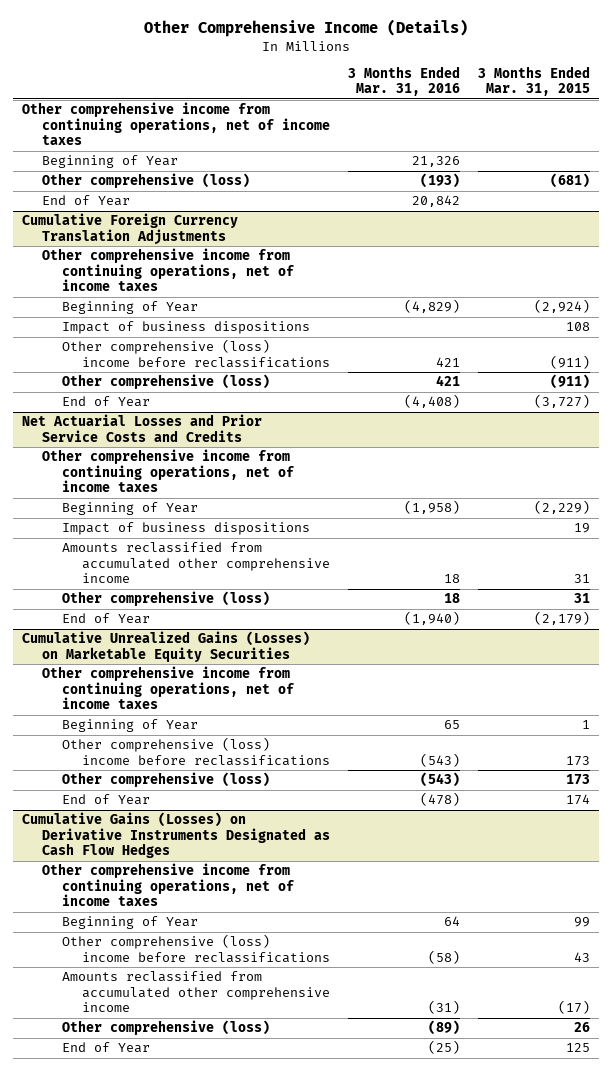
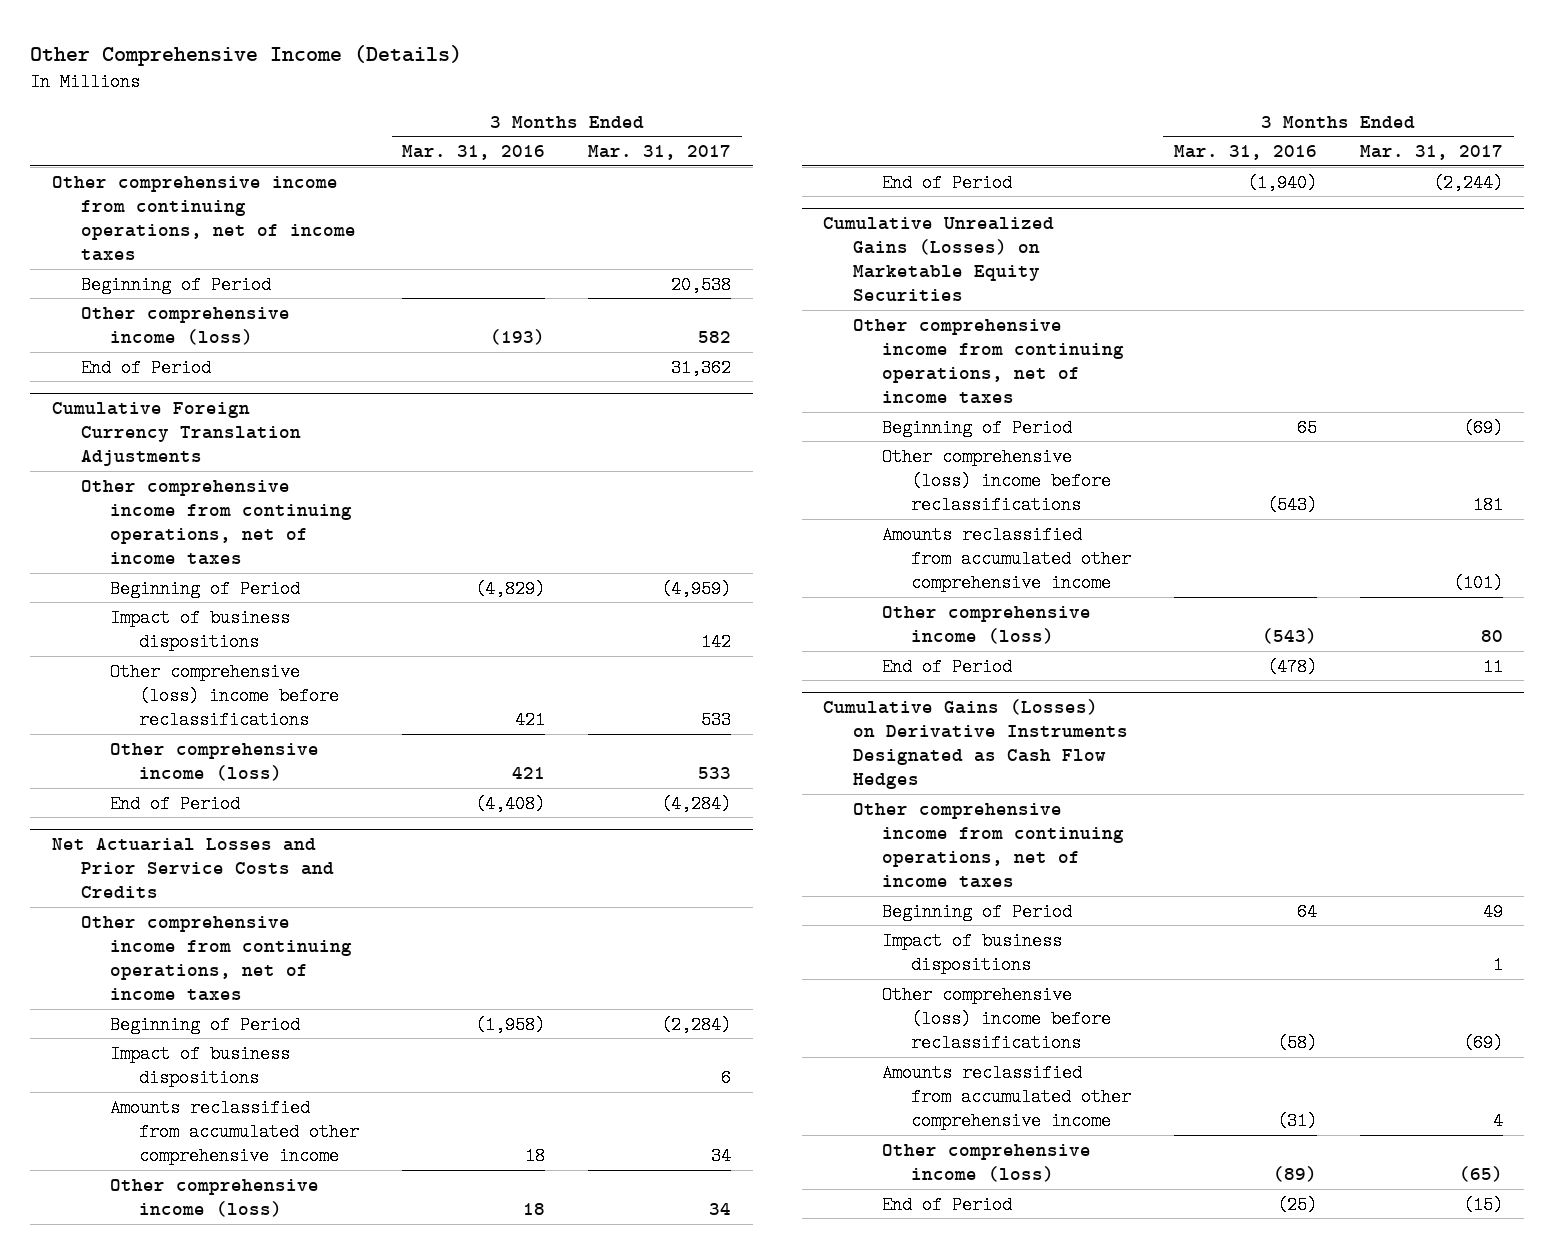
- | 3 Months Ended Mar. 31, 2016 | 3 Months Ended Mar. 31, 2015
+ | 3 Months Ended Mar. 31, 2016 | 3 Months Ended Mar. 31, 2017
- Beginning of Year | 21,326 |
- Other comprehensive (loss) | (193) | (681)
- End of Year | 20,842 |
+ Beginning of Period | | 20,538
+ Other comprehensive income (loss) | (193) | 582
+ End of Period | | 31,362
@ Cumulative Foreign Currency Translation Adjustments
- Beginning of Year | (4,829) | (2,924)
+ Beginning of Period | (4,829) | (4,959)
- Other comprehensive (loss) | 421 | (911)
- End of Year | (4,408) | (3,727)
+ Other comprehensive income (loss) | 421 | 533
+ End of Period | (4,408) | (4,284)
@ Net Actuarial Losses and Prior Service Costs and Credits
- Beginning of Year | (1,958) | (2,229)
+ Beginning of Period | (1,958) | (2,284)
- Other comprehensive (loss) | 18 | 31
- End of Year | (1,940) | (2,179)
+ Other comprehensive income (loss) | 18 | 34
+ End of Period | (1,940) | (2,244)
@ Cumulative Unrealized Gains (Losses) on Marketable Equity Securities
- Beginning of Year | 65 | 1
+ Beginning of Period | 65 | (69)
- Other comprehensive (loss) | (543) | 173
- End of Year | (478) | 174
+ Amounts reclassified from accumulated other comprehensive income | | (101)
+ Other comprehensive income (loss) | (543) | 80
+ End of Period | (478) | 11
@ Cumulative Gains (Losses) on Derivative Instruments Designated as Cash Flow Hedges
- Beginning of Year | 64 | 99
+ Beginning of Period | 64 | 49
+ Impact of business dispositions | | 1
- Other comprehensive (loss) | (89) | 26
- End of Year | (25) | 125
+ Other comprehensive income (loss) | (89) | (65)
+ End of Period | (25) | (15)

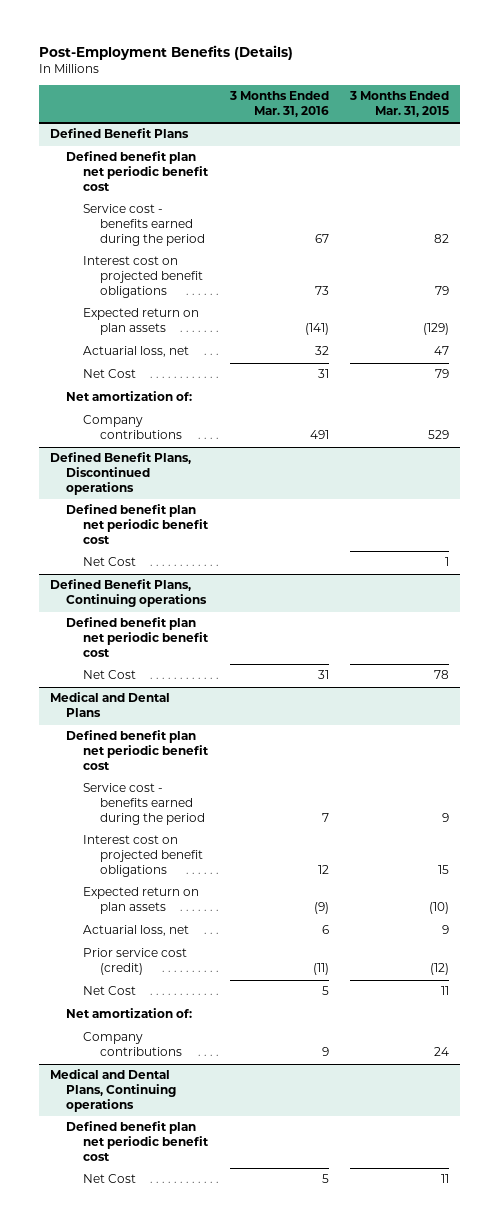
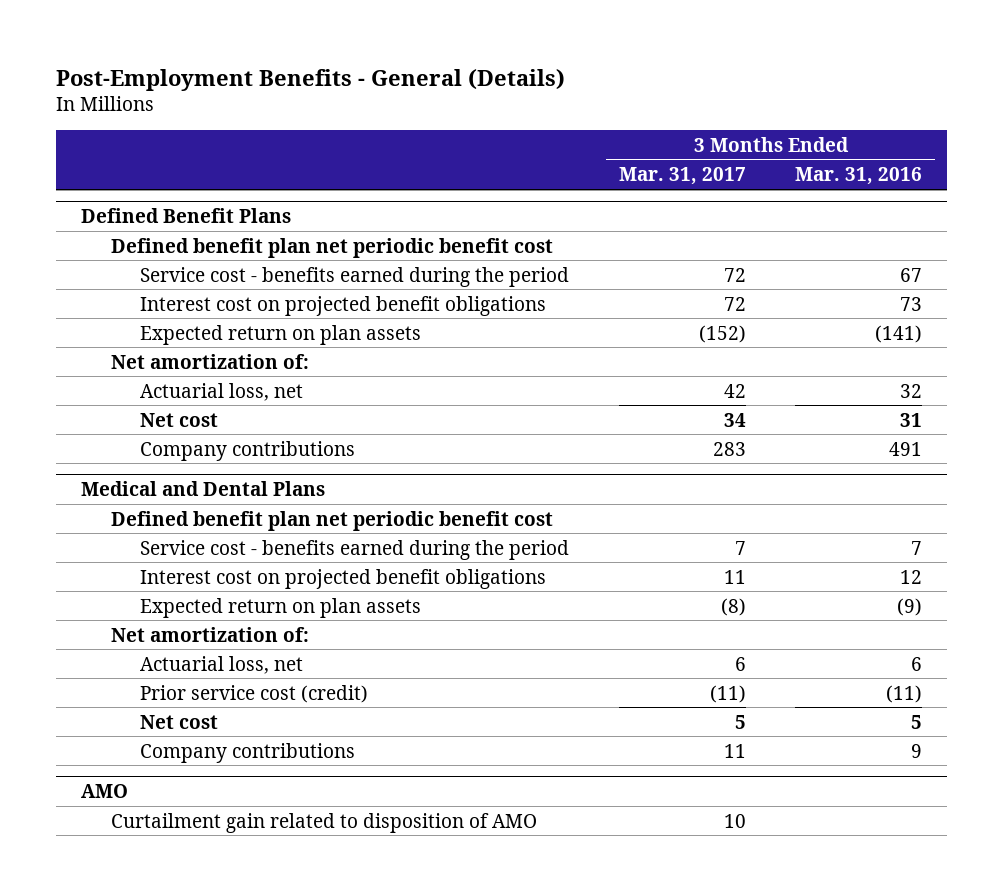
- Post-Employment Benefits (Details)
+ Post-Employment Benefits - General (Details)
- | 3 Months Ended Mar. 31, 2016 | 3 Months Ended Mar. 31, 2015
+ | 3 Months Ended Mar. 31, 2017 | 3 Months Ended Mar. 31, 2016
@ Defined Benefit Plans
- Net Cost | 31 | 79
moved down: Actuarial loss, net | 42 | 32
+ Net cost | 34 | 31
- Defined Benefit Plans, Discontinued operations
- Defined benefit plan net periodic benefit cost
- Net Cost | | 1
- Defined Benefit Plans, Continuing operations
- Defined benefit plan net periodic benefit cost
- Net Cost | 31 | 78
@ Medical and Dental Plans
moved up: Net amortization of:
- Net Cost | 5 | 11
+ Net cost | 5 | 5
- Medical and Dental Plans, Continuing operations
- Defined benefit plan net periodic benefit cost
- Net Cost | 5 | 11
+ AMO
+ Curtailment gain related to disposition of AMO | 10 |

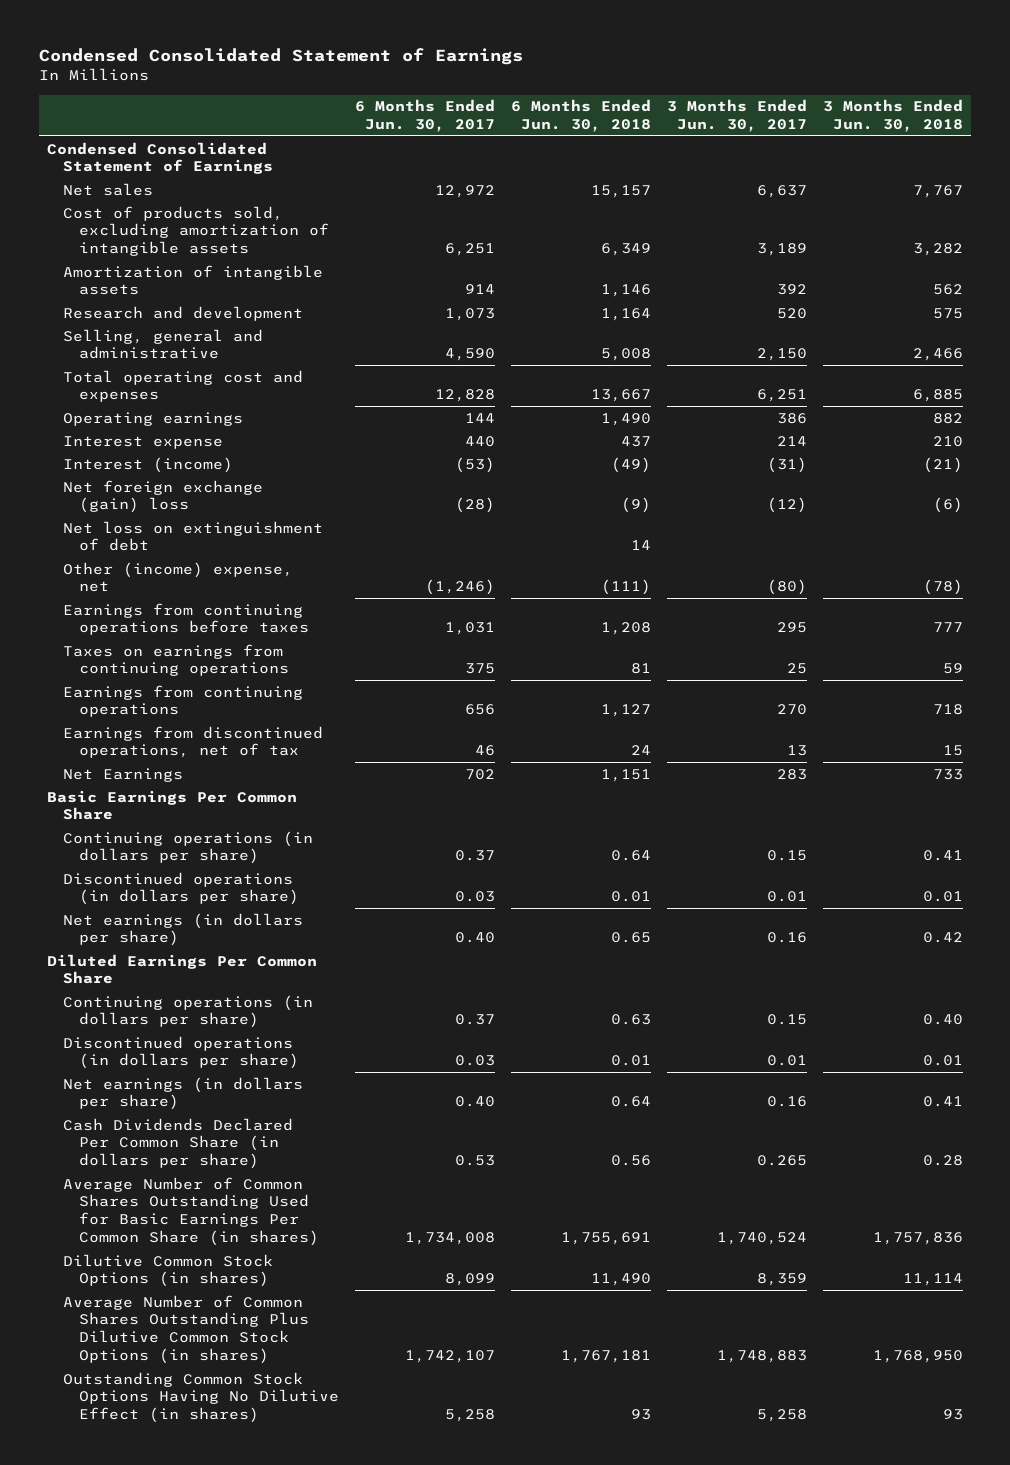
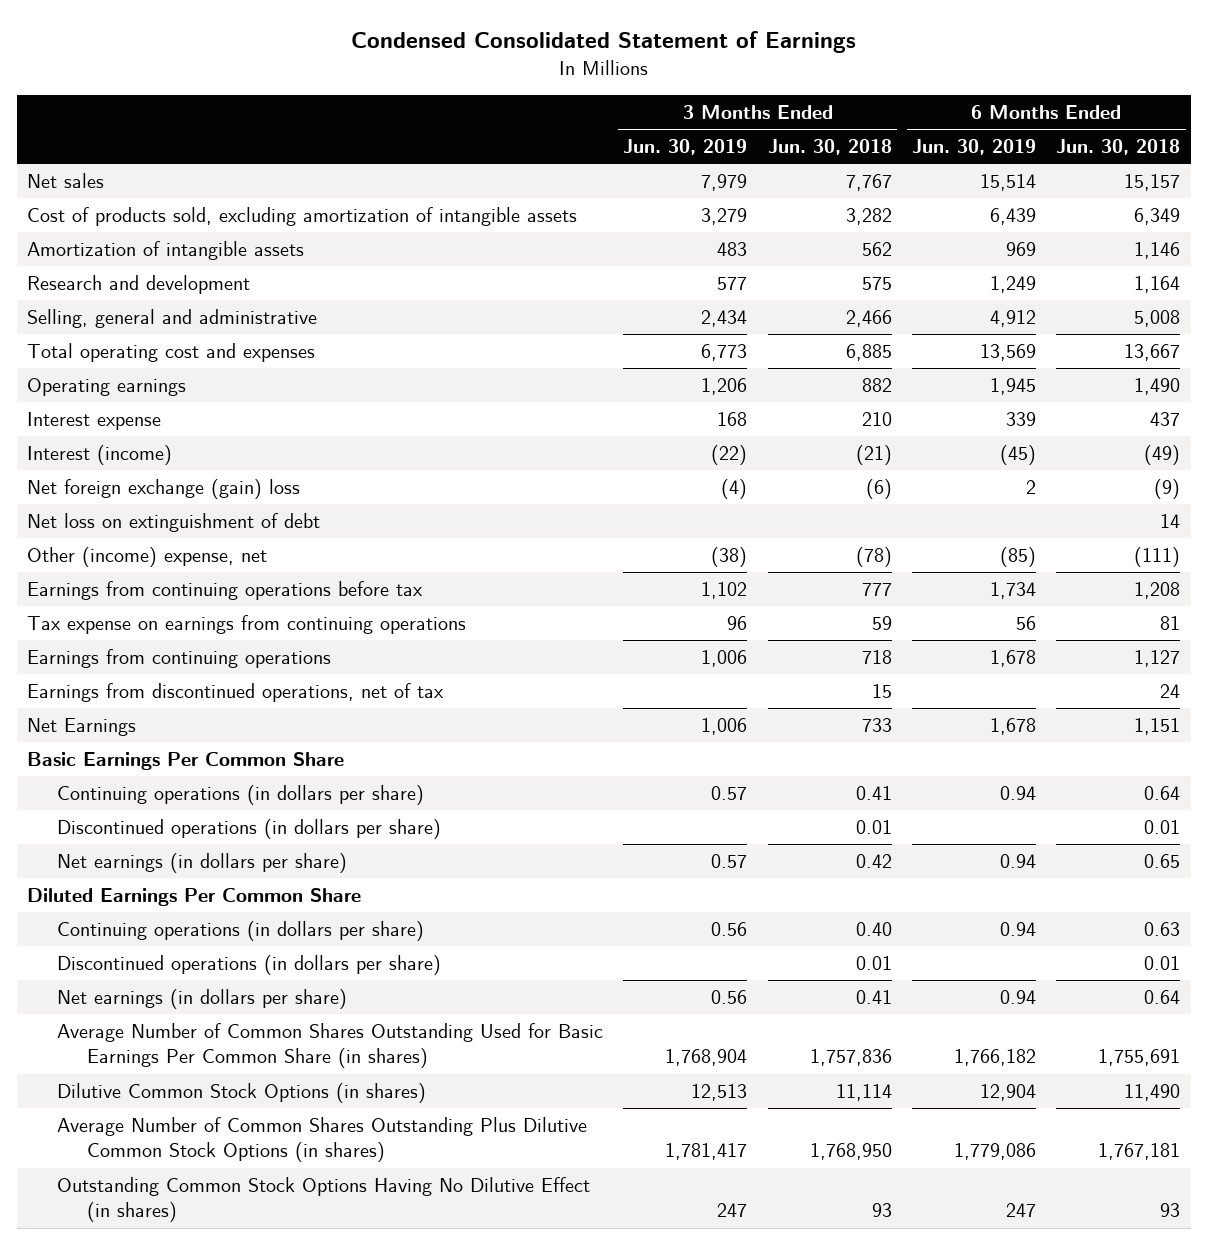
- | 6 Months Ended Jun. 30, 2017 | 6 Months Ended Jun. 30, 2018 | 3 Months Ended Jun. 30, 2017 | 3 Months Ended Jun. 30, 2018
+ | 3 Months Ended Jun. 30, 2019 | 3 Months Ended Jun. 30, 2018 | 6 Months Ended Jun. 30, 2019 | 6 Months Ended Jun. 30, 2018
- Condensed Consolidated Statement of Earnings
- Earnings from continuing operations before taxes | 1,031 | 1,208 | 295 | 777
- Taxes on earnings from continuing operations | 375 | 81 | 25 | 59
+ Earnings from continuing operations before tax | 1,102 | 777 | 1,734 | 1,208
+ Tax expense on earnings from continuing operations | 96 | 59 | 56 | 81
- Cash Dividends Declared Per Common Share (in dollars per share) | 0.53 | 0.56 | 0.265 | 0.28

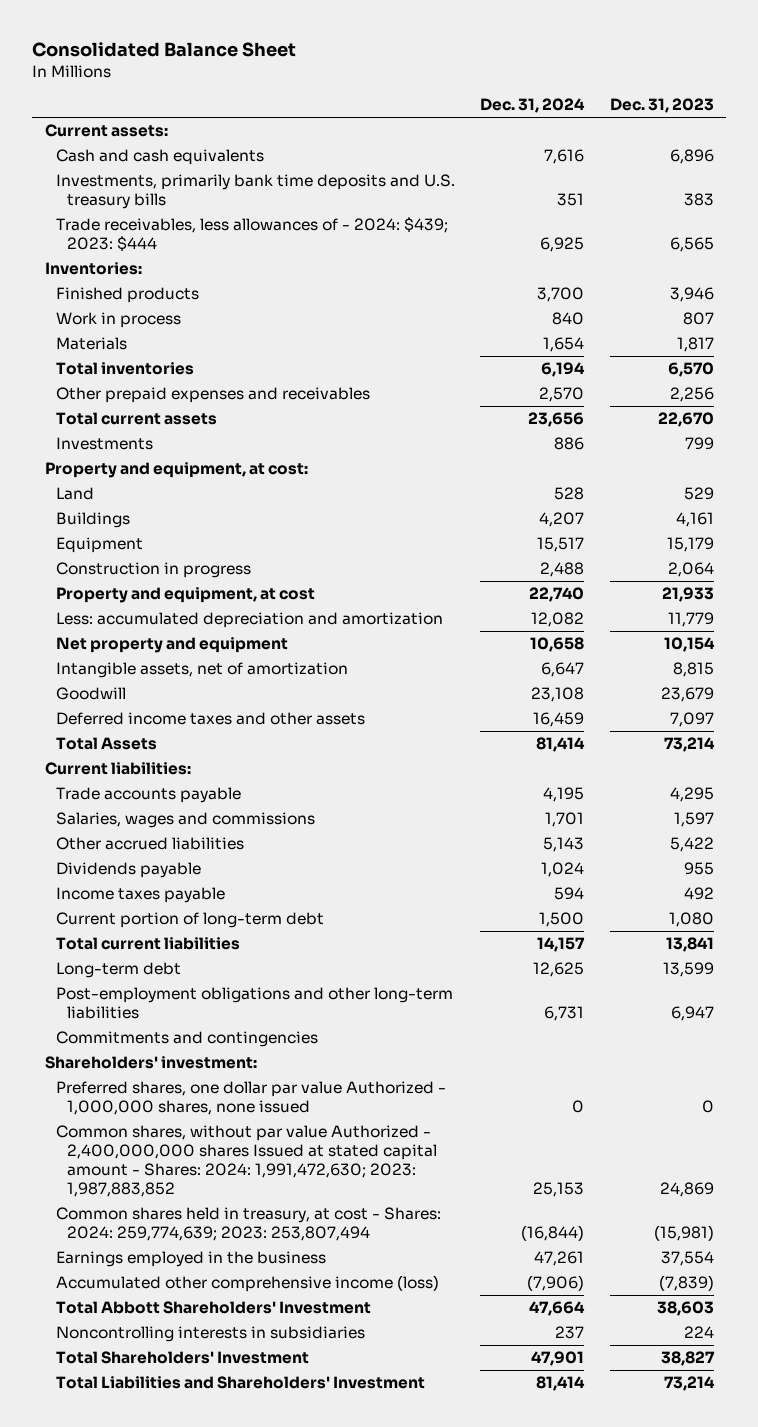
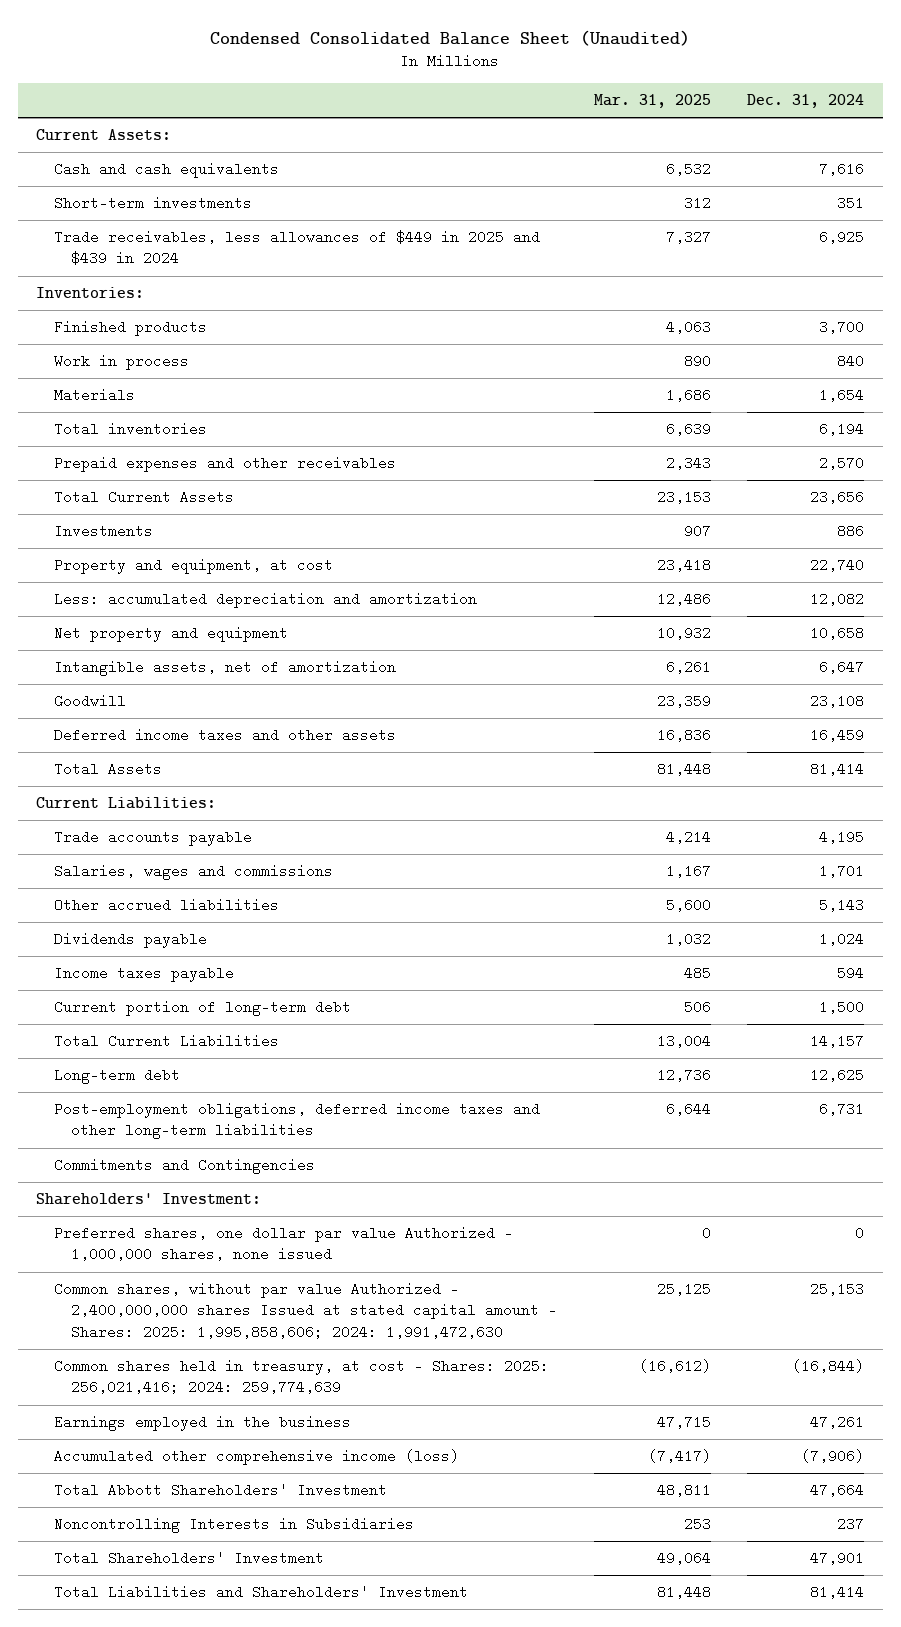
- Consolidated Balance Sheet
+ Condensed Consolidated Balance Sheet (Unaudited)
- | Dec. 31, 2024 | Dec. 31, 2023
+ | Mar. 31, 2025 | Dec. 31, 2024
- Current assets:
+ Current Assets:
- Investments, primarily bank time deposits and U.S. treasury bills | 351 | 383
- Trade receivables, less allowances of - 2024: $439; 2023: $444 | 6,925 | 6,565
+ Short-term investments | 312 | 351
+ Trade receivables, less allowances of $449 in 2025 and $439 in 2024 | 7,327 | 6,925
- Other prepaid expenses and receivables | 2,570 | 2,256
- Total current assets | 23,656 | 22,670
+ Prepaid expenses and other receivables | 2,343 | 2,570
+ Total Current Assets | 23,153 | 23,656
- Property and equipment, at cost:
- Land | 528 | 529
- Buildings | 4,207 | 4,161
- Equipment | 15,517 | 15,179
- Construction in progress | 2,488 | 2,064
- Current liabilities:
+ Current Liabilities:
- Total current liabilities | 14,157 | 13,841
+ Total Current Liabilities | 13,004 | 14,157
- Post-employment obligations and other long-term liabilities | 6,731 | 6,947
- Commitments and contingencies
- Shareholders' investment:
+ Post-employment obligations, deferred income taxes and other long-term liabilities | 6,644 | 6,731
+ Commitments and Contingencies
+ Shareholders' Investment:
- Common shares, without par value Authorized - 2,400,000,000 shares Issued at stated capital amount - Shares: 2024: 1,991,472,630; 2023: 1,987,883,852 | 25,153 | 24,869
- Common shares held in treasury, at cost - Shares: 2024: 259,774,639; 2023: 253,807,494 | (16,844) | (15,981)
+ Common shares, without par value Authorized - 2,400,000,000 shares Issued at stated capital amount - Shares: 2025: 1,995,858,606; 2024: 1,991,472,630 | 25,125 | 25,153
+ Common shares held in treasury, at cost - Shares: 2025: 256,021,416; 2024: 259,774,639 | (16,612) | (16,844)
- Noncontrolling interests in subsidiaries | 237 | 224
+ Noncontrolling Interests in Subsidiaries | 253 | 237

